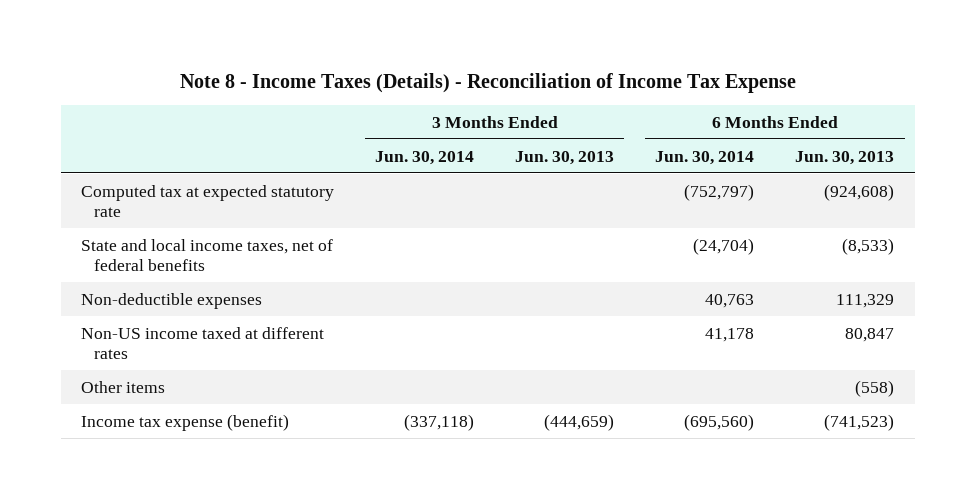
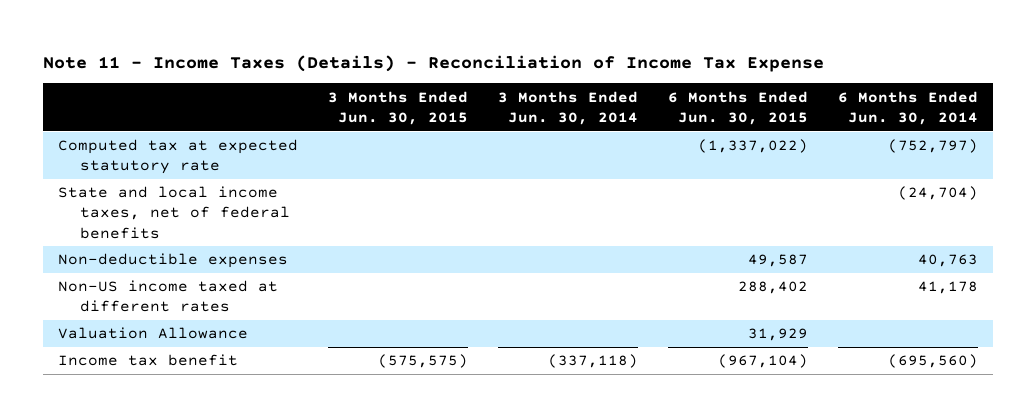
- Note 8 - Income Taxes (Details) - Reconciliation of Income Tax Expense
+ Note 11 - Income Taxes (Details) - Reconciliation of Income Tax Expense
- | 3 Months Ended Jun. 30, 2014 | 3 Months Ended Jun. 30, 2013 | 6 Months Ended Jun. 30, 2014 | 6 Months Ended Jun. 30, 2013
+ | 3 Months Ended Jun. 30, 2015 | 3 Months Ended Jun. 30, 2014 | 6 Months Ended Jun. 30, 2015 | 6 Months Ended Jun. 30, 2014
- Other items | | | | (558)
- Income tax expense (benefit) | (337,118) | (444,659) | (695,560) | (741,523)
+ Valuation Allowance | | | 31,929 |
+ Income tax benefit | (575,575) | (337,118) | (967,104) | (695,560)

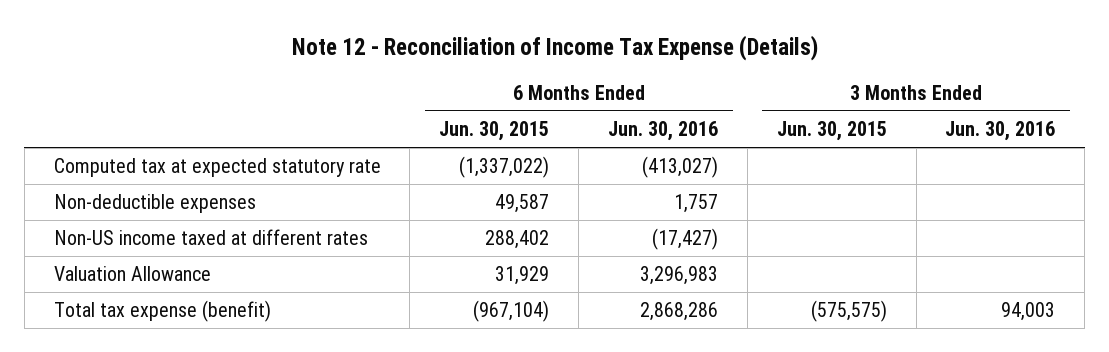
- Note 11 - Income Taxes (Details) - Reconciliation of Income Tax Expense
+ Note 12 - Reconciliation of Income Tax Expense (Details)
- | 3 Months Ended Jun. 30, 2015 | 3 Months Ended Jun. 30, 2014 | 6 Months Ended Jun. 30, 2015 | 6 Months Ended Jun. 30, 2014
+ | 6 Months Ended Jun. 30, 2015 | 6 Months Ended Jun. 30, 2016 | 3 Months Ended Jun. 30, 2015 | 3 Months Ended Jun. 30, 2016
- State and local income taxes, net of federal benefits | | | | (24,704)
- Income tax benefit | (575,575) | (337,118) | (967,104) | (695,560)
+ Total tax expense (benefit) | (967,104) | 2,868,286 | (575,575) | 94,003

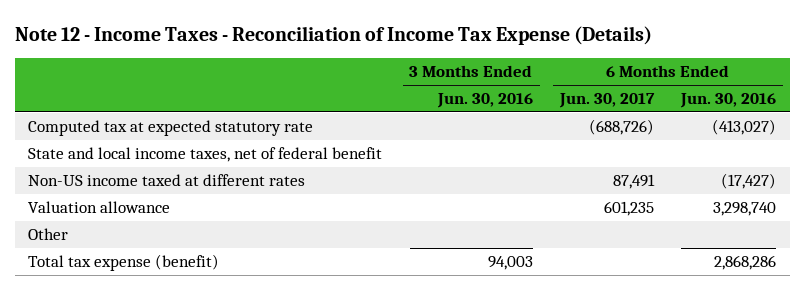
- Note 12 - Reconciliation of Income Tax Expense (Details)
+ Note 12 - Income Taxes - Reconciliation of Income Tax Expense (Details)
- | 6 Months Ended Jun. 30, 2015 | 6 Months Ended Jun. 30, 2016 | 3 Months Ended Jun. 30, 2015 | 3 Months Ended Jun. 30, 2016
+ | 3 Months Ended Jun. 30, 2016 | 6 Months Ended Jun. 30, 2017 | 6 Months Ended Jun. 30, 2016
- Non-deductible expenses | 49,587 | 1,757 | |
+ State and local income taxes, net of federal benefit
- Valuation Allowance | 31,929 | 3,296,983 | |
+ Valuation allowance | | 601,235 | 3,298,740
+ Other

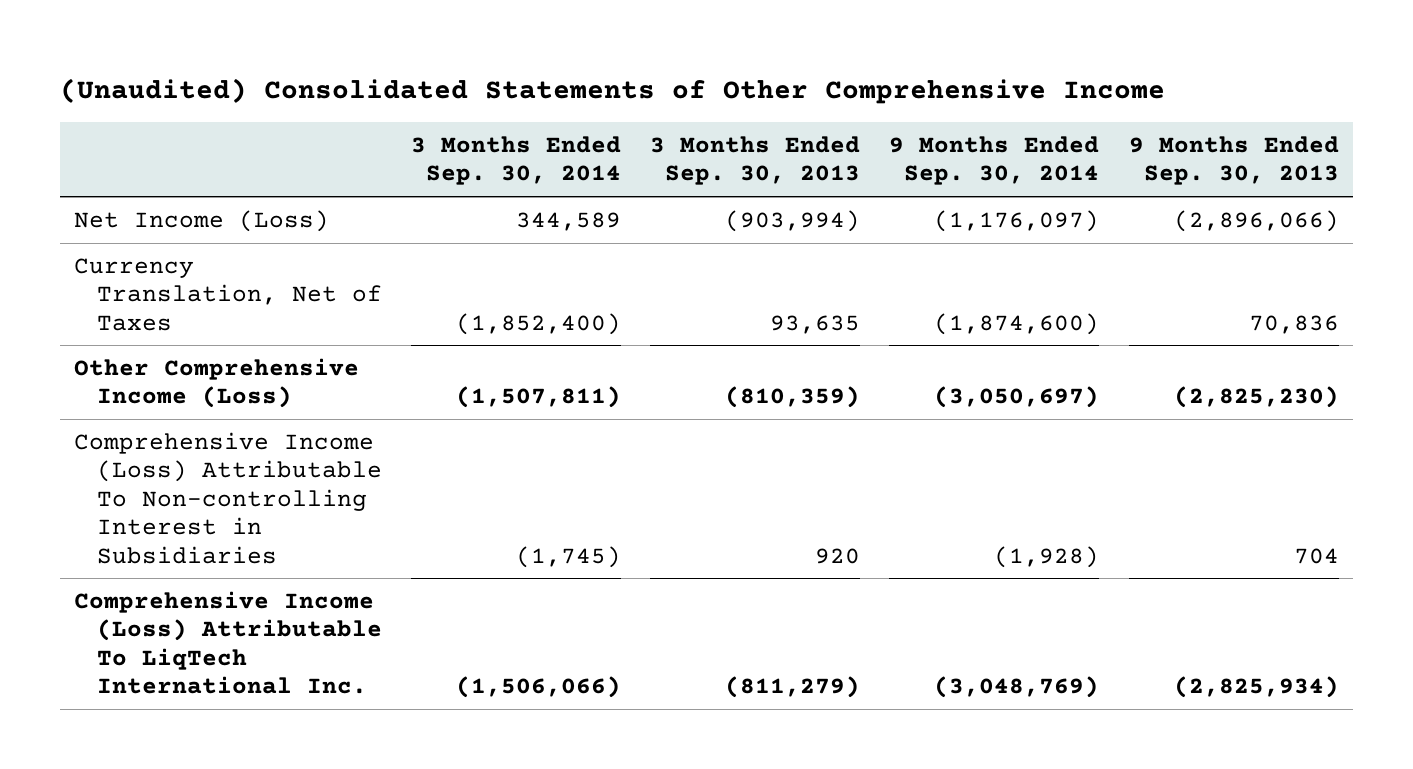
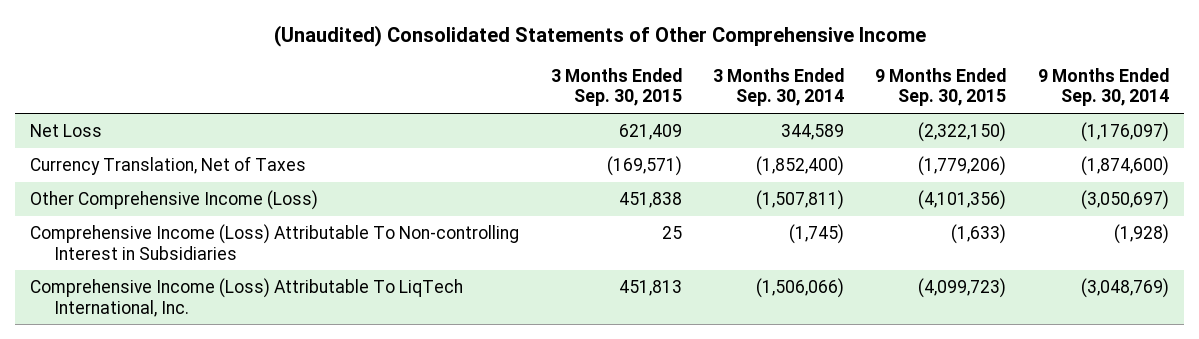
- | 3 Months Ended Sep. 30, 2014 | 3 Months Ended Sep. 30, 2013 | 9 Months Ended Sep. 30, 2014 | 9 Months Ended Sep. 30, 2013
+ | 3 Months Ended Sep. 30, 2015 | 3 Months Ended Sep. 30, 2014 | 9 Months Ended Sep. 30, 2015 | 9 Months Ended Sep. 30, 2014
- Net Income (Loss) | 344,589 | (903,994) | (1,176,097) | (2,896,066)
+ Net Loss | 621,409 | 344,589 | (2,322,150) | (1,176,097)
- Comprehensive Income (Loss) Attributable To LiqTech International Inc. | (1,506,066) | (811,279) | (3,048,769) | (2,825,934)
+ Comprehensive Income (Loss) Attributable To LiqTech International, Inc. | 451,813 | (1,506,066) | (4,099,723) | (3,048,769)

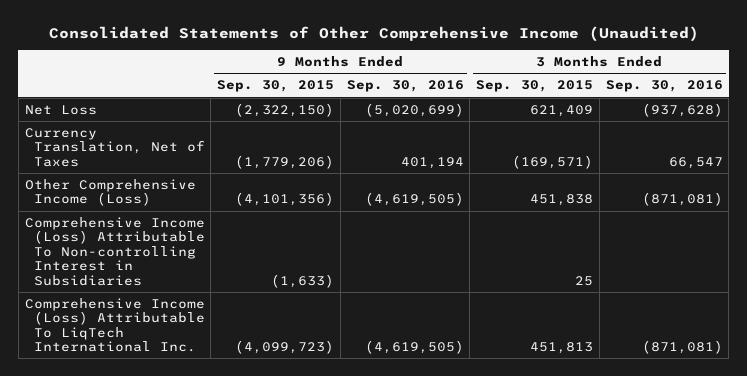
- (Unaudited) Consolidated Statements of Other Comprehensive Income
+ Consolidated Statements of Other Comprehensive Income (Unaudited)
- | 3 Months Ended Sep. 30, 2015 | 3 Months Ended Sep. 30, 2014 | 9 Months Ended Sep. 30, 2015 | 9 Months Ended Sep. 30, 2014
+ | 9 Months Ended Sep. 30, 2015 | 9 Months Ended Sep. 30, 2016 | 3 Months Ended Sep. 30, 2015 | 3 Months Ended Sep. 30, 2016
- Comprehensive Income (Loss) Attributable To LiqTech International, Inc. | 451,813 | (1,506,066) | (4,099,723) | (3,048,769)
+ Comprehensive Income (Loss) Attributable To LiqTech International Inc. | (4,099,723) | (4,619,505) | 451,813 | (871,081)

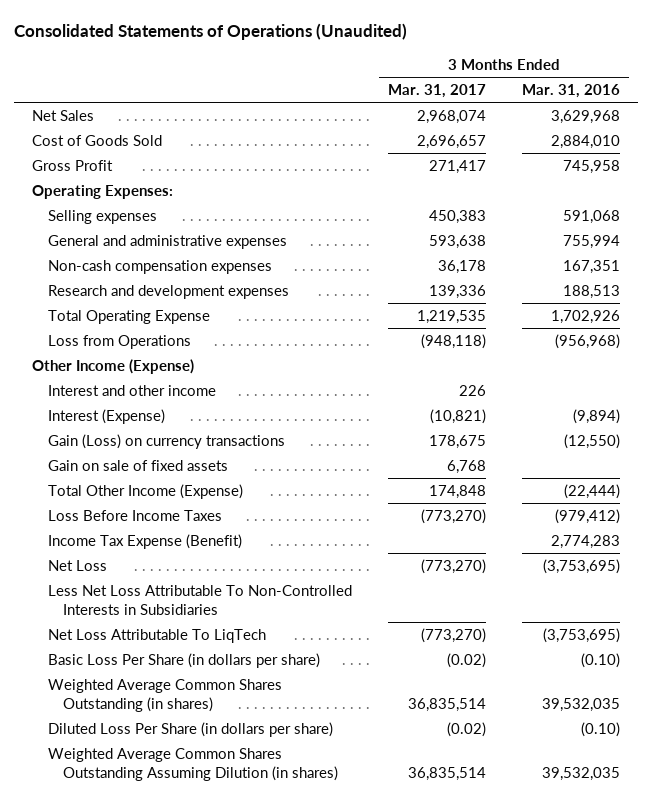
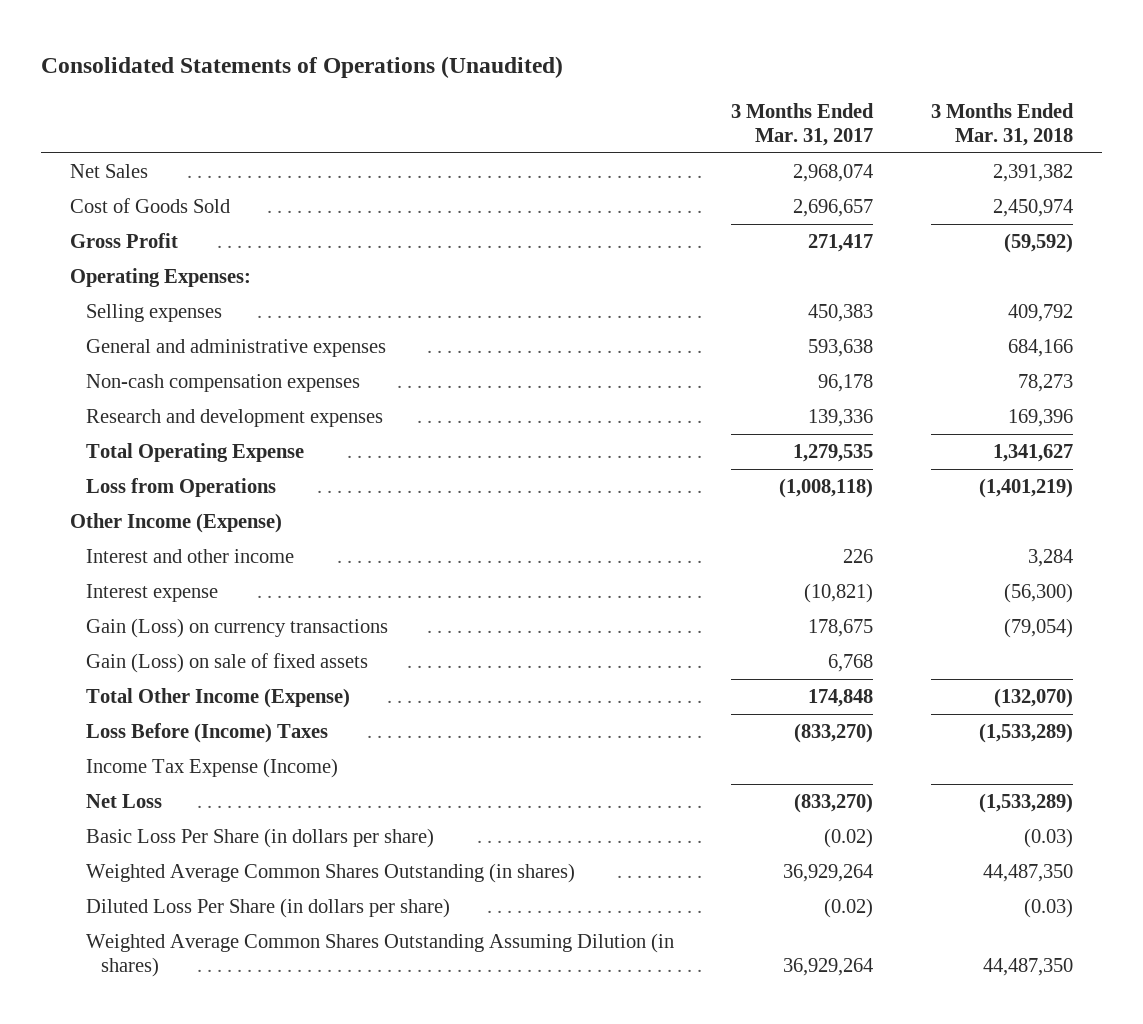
- | 3 Months Ended Mar. 31, 2017 | 3 Months Ended Mar. 31, 2016
+ | 3 Months Ended Mar. 31, 2017 | 3 Months Ended Mar. 31, 2018
- Non-cash compensation expenses | 36,178 | 167,351
+ Non-cash compensation expenses | 96,178 | 78,273
- Total Operating Expense | 1,219,535 | 1,702,926
- Loss from Operations | (948,118) | (956,968)
+ Total Operating Expense | 1,279,535 | 1,341,627
+ Loss from Operations | (1,008,118) | (1,401,219)
- Interest (Expense) | (10,821) | (9,894)
+ Interest expense | (10,821) | (56,300)
- Gain on sale of fixed assets | 6,768 |
+ Gain (Loss) on sale of fixed assets | 6,768 |
- Loss Before Income Taxes | (773,270) | (979,412)
- Income Tax Expense (Benefit) | | 2,774,283
- Net Loss | (773,270) | (3,753,695)
- Less Net Loss Attributable To Non-Controlled Interests in Subsidiaries
- Net Loss Attributable To LiqTech | (773,270) | (3,753,695)
+ Loss Before (Income) Taxes | (833,270) | (1,533,289)
+ Income Tax Expense (Income)
+ Net Loss | (833,270) | (1,533,289)
- Weighted Average Common Shares Outstanding (in shares) | 36,835,514 | 39,532,035
+ Weighted Average Common Shares Outstanding (in shares) | 36,929,264 | 44,487,350
- Weighted Average Common Shares Outstanding Assuming Dilution (in shares) | 36,835,514 | 39,532,035
+ Weighted Average Common Shares Outstanding Assuming Dilution (in shares) | 36,929,264 | 44,487,350

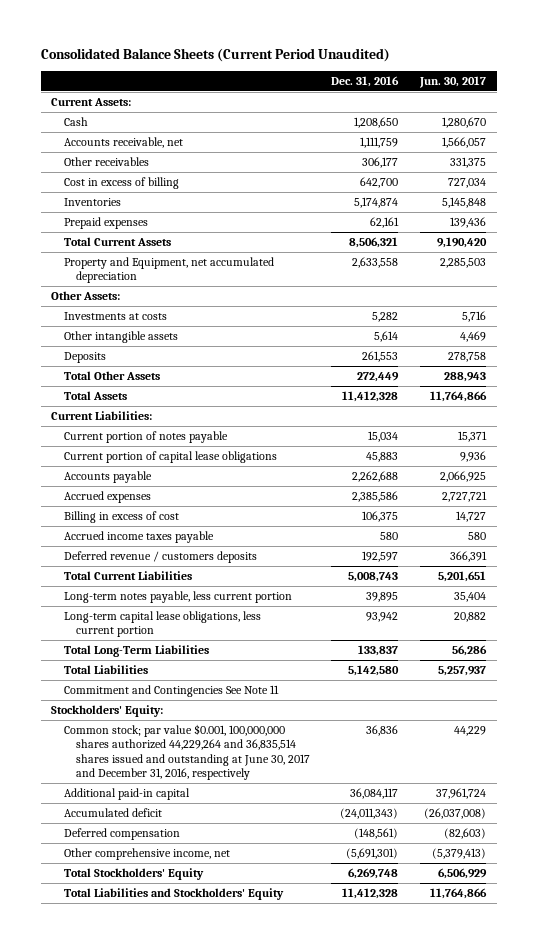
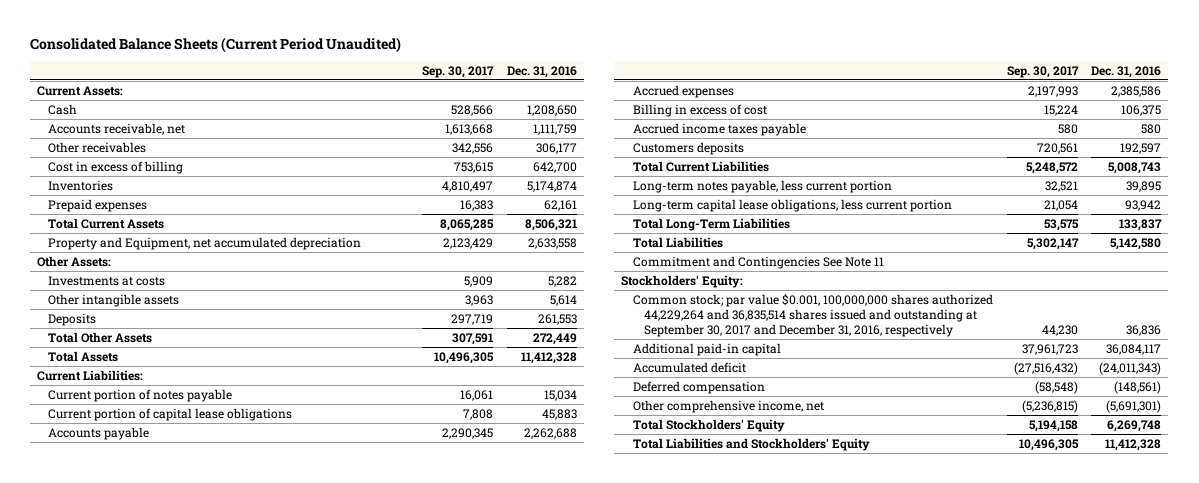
- | Dec. 31, 2016 | Jun. 30, 2017
+ | Sep. 30, 2017 | Dec. 31, 2016
- Deferred revenue / customers deposits | 192,597 | 366,391
+ Customers deposits | 720,561 | 192,597
- Common stock; par value $0.001, 100,000,000 shares authorized 44,229,264 and 36,835,514 shares issued and outstanding at June 30, 2017 and December 31, 2016, respectively | 36,836 | 44,229
+ Common stock; par value $0.001, 100,000,000 shares authorized 44,229,264 and 36,835,514 shares issued and outstanding at September 30, 2017 and December 31, 2016, respectively | 44,230 | 36,836

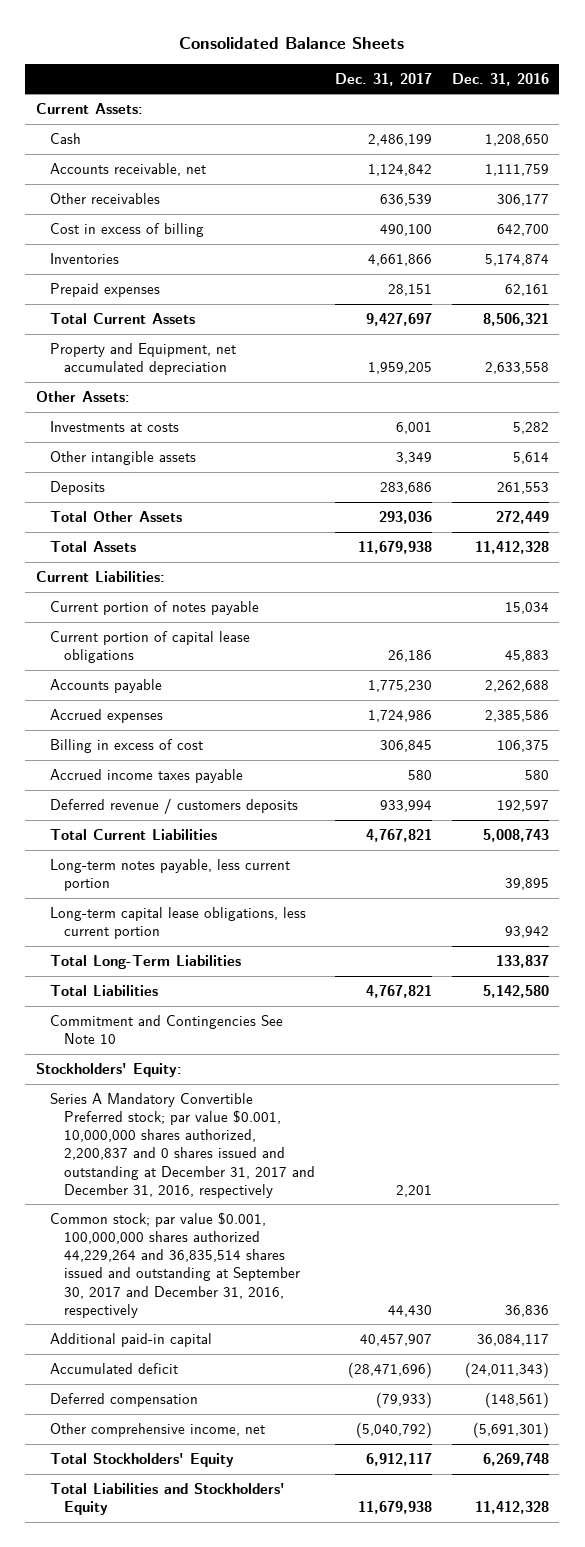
- Consolidated Balance Sheets (Current Period Unaudited)
+ Consolidated Balance Sheets
- | Sep. 30, 2017 | Dec. 31, 2016
+ | Dec. 31, 2017 | Dec. 31, 2016
- Customers deposits | 720,561 | 192,597
+ Deferred revenue / customers deposits | 933,994 | 192,597
- Commitment and Contingencies See Note 11
+ Commitment and Contingencies See Note 10
+ Series A Mandatory Convertible Preferred stock; par value $0.001, 10,000,000 shares authorized, 2,200,837 and 0 shares issued and outstanding at December 31, 2017 and December 31, 2016, respectively | 2,201 |

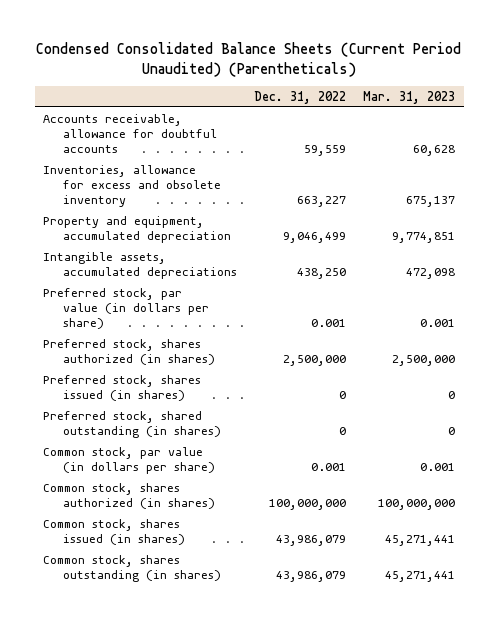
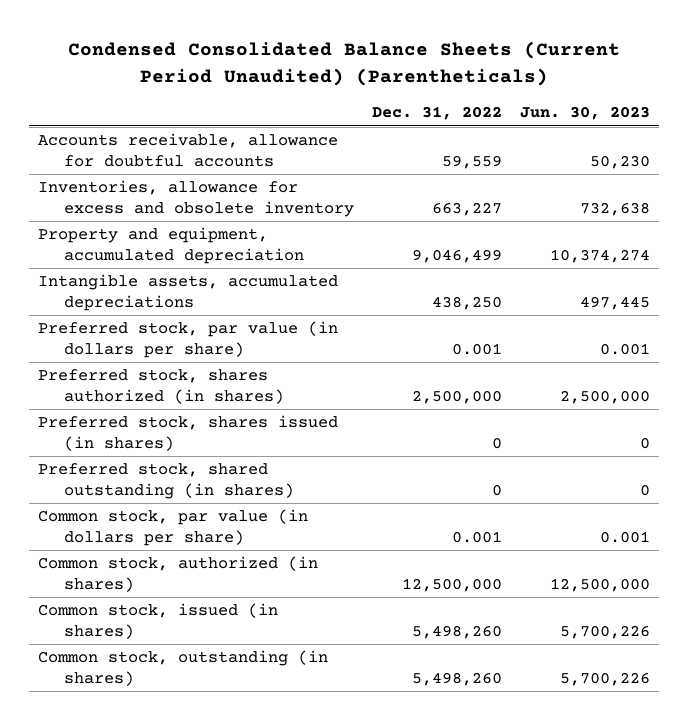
- | Dec. 31, 2022 | Mar. 31, 2023
+ | Dec. 31, 2022 | Jun. 30, 2023
- Common stock, shares authorized (in shares) | 100,000,000 | 100,000,000
- Common stock, shares issued (in shares) | 43,986,079 | 45,271,441
- Common stock, shares outstanding (in shares) | 43,986,079 | 45,271,441
+ Common stock, authorized (in shares) | 12,500,000 | 12,500,000
+ Common stock, issued (in shares) | 5,498,260 | 5,700,226
+ Common stock, outstanding (in shares) | 5,498,260 | 5,700,226

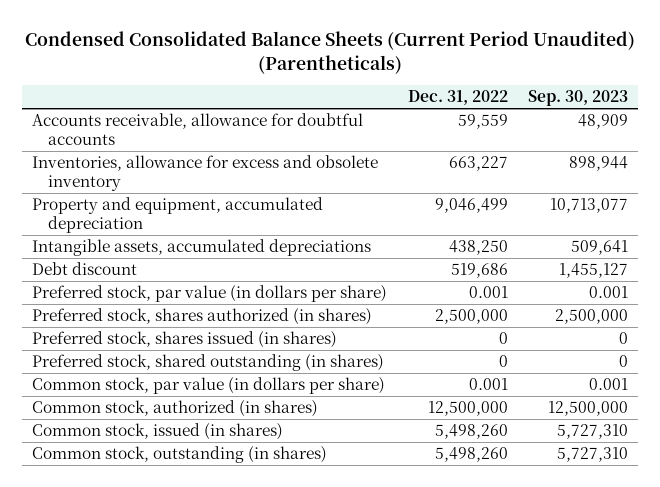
- | Dec. 31, 2022 | Jun. 30, 2023
+ | Dec. 31, 2022 | Sep. 30, 2023
+ Debt discount | 519,686 | 1,455,127

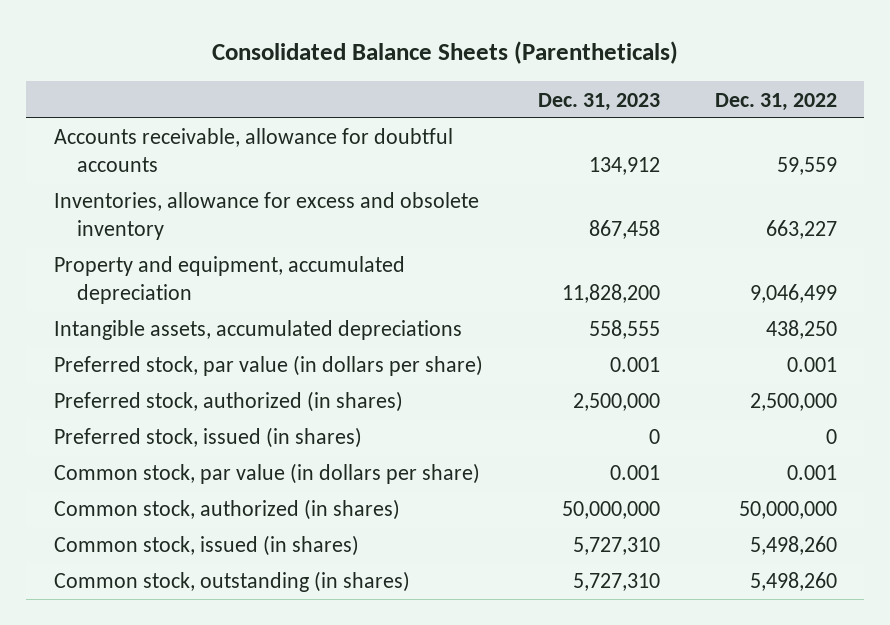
- Condensed Consolidated Balance Sheets (Current Period Unaudited) (Parentheticals)
+ Consolidated Balance Sheets (Parentheticals)
- | Dec. 31, 2022 | Sep. 30, 2023
+ | Dec. 31, 2023 | Dec. 31, 2022
- Debt discount | 519,686 | 1,455,127
- Preferred stock, shares authorized (in shares) | 2,500,000 | 2,500,000
- Preferred stock, shares issued (in shares) | 0 | 0
- Preferred stock, shared outstanding (in shares) | 0 | 0
+ Preferred stock, authorized (in shares) | 2,500,000 | 2,500,000
+ Preferred stock, issued (in shares) | 0 | 0
- Common stock, authorized (in shares) | 12,500,000 | 12,500,000
+ Common stock, authorized (in shares) | 50,000,000 | 50,000,000

